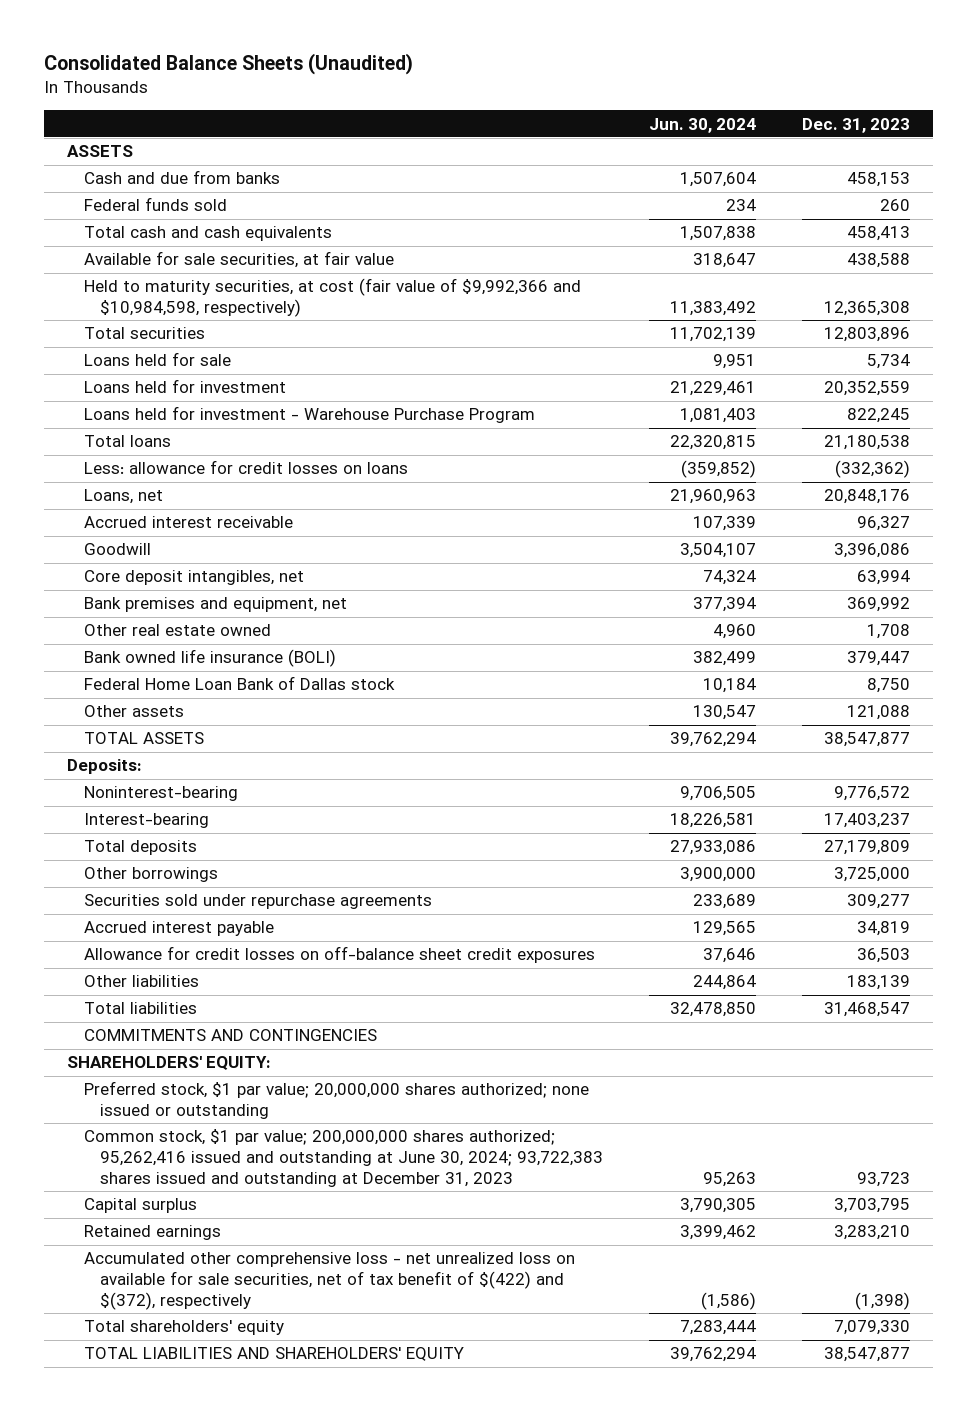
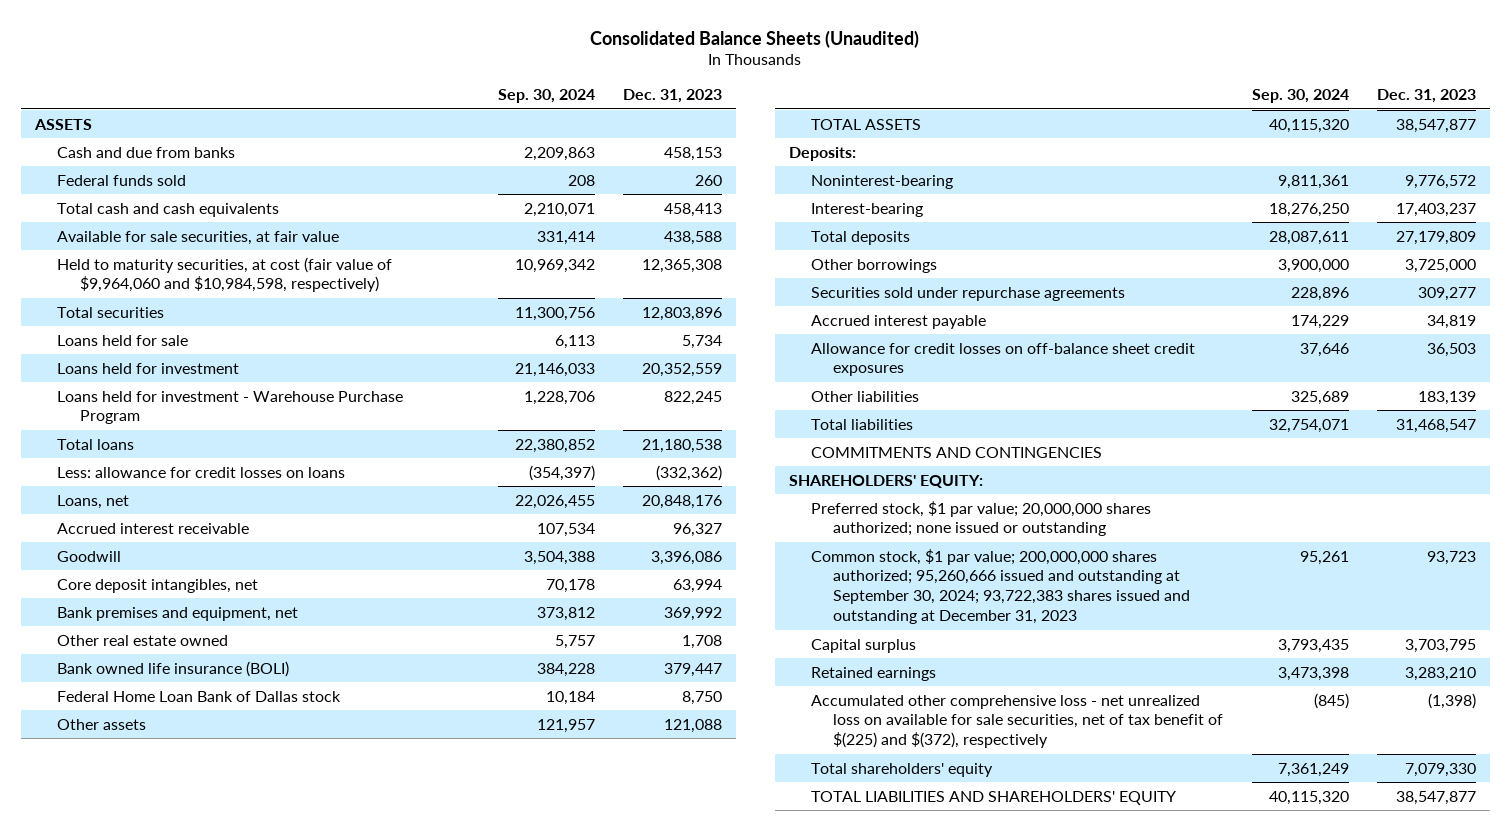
- | Jun. 30, 2024 | Dec. 31, 2023
+ | Sep. 30, 2024 | Dec. 31, 2023
- Held to maturity securities, at cost (fair value of $9,992,366 and $10,984,598, respectively) | 11,383,492 | 12,365,308
+ Held to maturity securities, at cost (fair value of $9,964,060 and $10,984,598, respectively) | 10,969,342 | 12,365,308
- Common stock, $1 par value; 200,000,000 shares authorized; 95,262,416 issued and outstanding at June 30, 2024; 93,722,383 shares issued and outstanding at December 31, 2023 | 95,263 | 93,723
+ Common stock, $1 par value; 200,000,000 shares authorized; 95,260,666 issued and outstanding at September 30, 2024; 93,722,383 shares issued and outstanding at December 31, 2023 | 95,261 | 93,723
- Accumulated other comprehensive loss - net unrealized loss on available for sale securities, net of tax benefit of $(422) and $(372), respectively | (1,586) | (1,398)
+ Accumulated other comprehensive loss - net unrealized loss on available for sale securities, net of tax benefit of $(225) and $(372), respectively | (845) | (1,398)

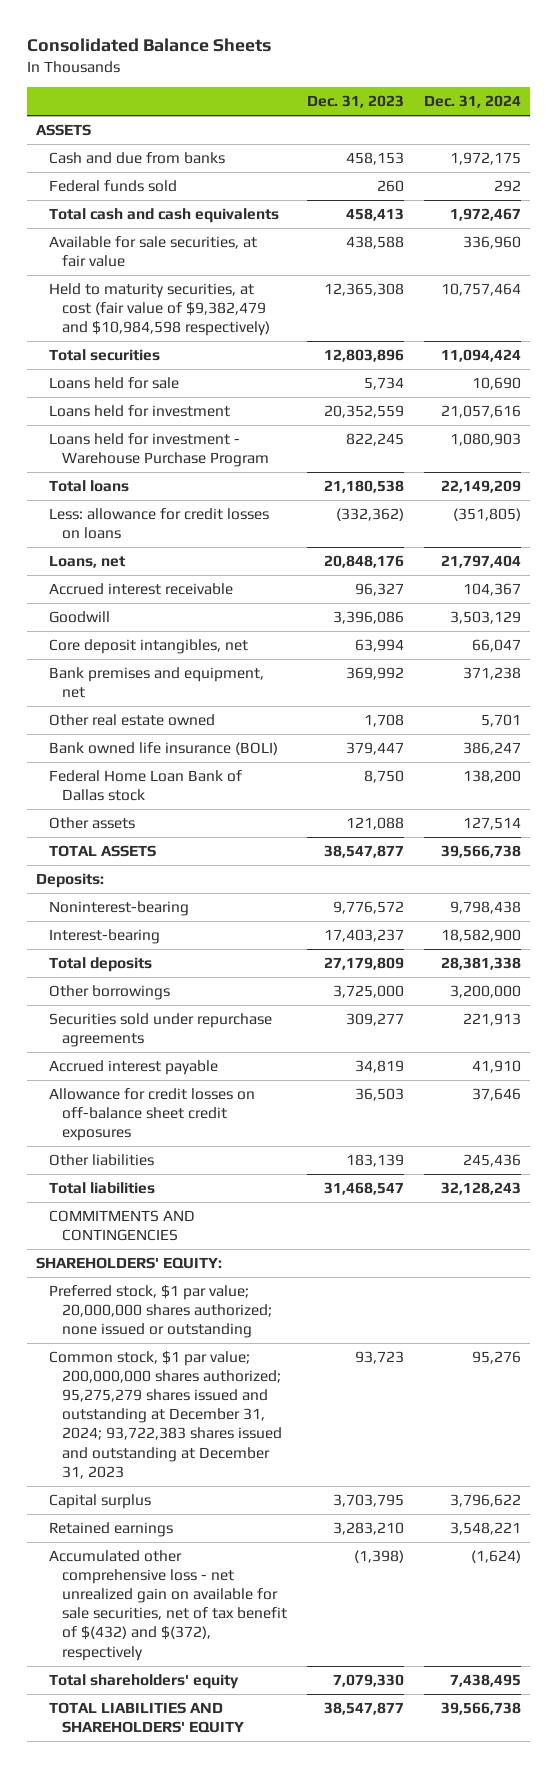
- Consolidated Balance Sheets (Unaudited)
+ Consolidated Balance Sheets
- | Sep. 30, 2024 | Dec. 31, 2023
+ | Dec. 31, 2023 | Dec. 31, 2024
- Held to maturity securities, at cost (fair value of $9,964,060 and $10,984,598, respectively) | 10,969,342 | 12,365,308
+ Held to maturity securities, at cost (fair value of $9,382,479 and $10,984,598 respectively) | 12,365,308 | 10,757,464
- Common stock, $1 par value; 200,000,000 shares authorized; 95,260,666 issued and outstanding at September 30, 2024; 93,722,383 shares issued and outstanding at December 31, 2023 | 95,261 | 93,723
+ Common stock, $1 par value; 200,000,000 shares authorized; 95,275,279 shares issued and outstanding at December 31, 2024; 93,722,383 shares issued and outstanding at December 31, 2023 | 93,723 | 95,276
- Accumulated other comprehensive loss - net unrealized loss on available for sale securities, net of tax benefit of $(225) and $(372), respectively | (845) | (1,398)
+ Accumulated other comprehensive loss - net unrealized gain on available for sale securities, net of tax benefit of $(432) and $(372), respectively | (1,398) | (1,624)

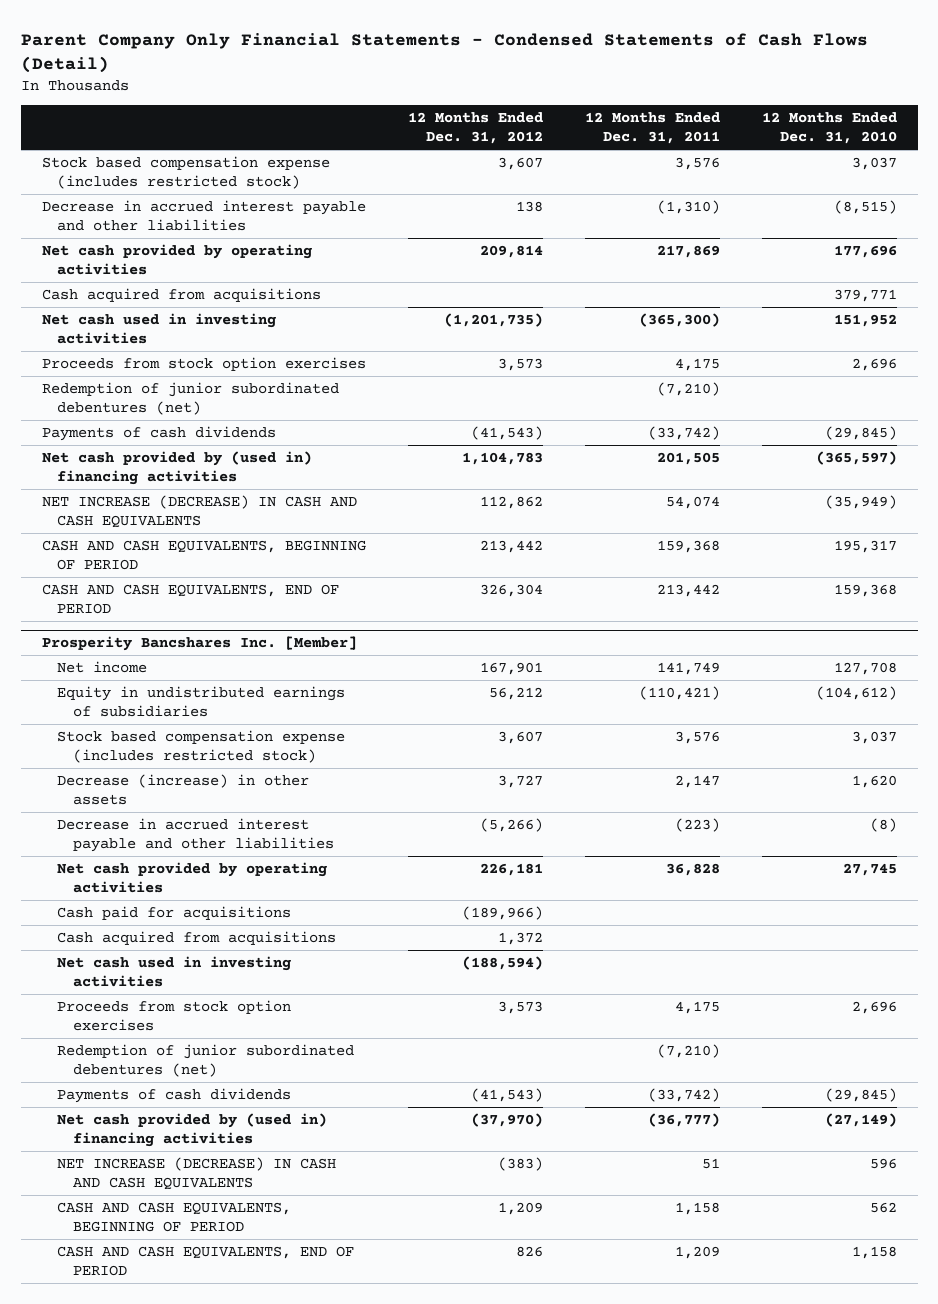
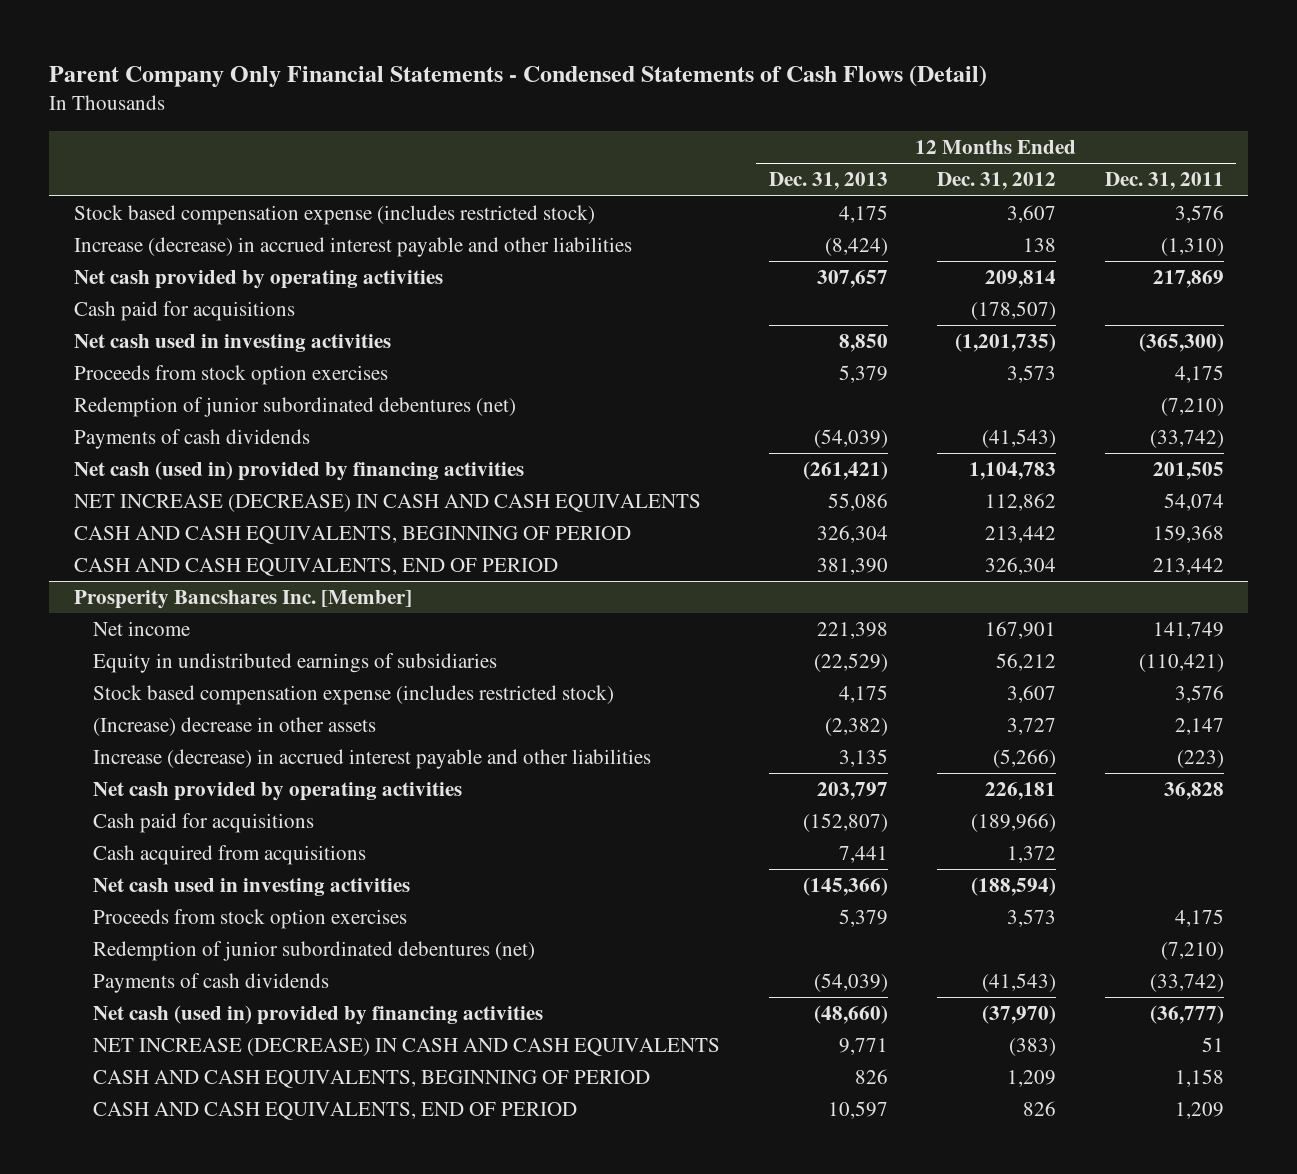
- | 12 Months Ended Dec. 31, 2012 | 12 Months Ended Dec. 31, 2011 | 12 Months Ended Dec. 31, 2010
+ | 12 Months Ended Dec. 31, 2013 | 12 Months Ended Dec. 31, 2012 | 12 Months Ended Dec. 31, 2011
- Decrease in accrued interest payable and other liabilities | 138 | (1,310) | (8,515)
+ Increase (decrease) in accrued interest payable and other liabilities | (8,424) | 138 | (1,310)
- Cash acquired from acquisitions | | | 379,771
+ Cash paid for acquisitions | | (178,507) |
- Net cash provided by (used in) financing activities | 1,104,783 | 201,505 | (365,597)
+ Net cash (used in) provided by financing activities | (261,421) | 1,104,783 | 201,505
@ Prosperity Bancshares Inc. [Member]
- Decrease (increase) in other assets | 3,727 | 2,147 | 1,620
- Decrease in accrued interest payable and other liabilities | (5,266) | (223) | (8)
+ (Increase) decrease in other assets | (2,382) | 3,727 | 2,147
+ Increase (decrease) in accrued interest payable and other liabilities | 3,135 | (5,266) | (223)
- Net cash provided by (used in) financing activities | (37,970) | (36,777) | (27,149)
+ Net cash (used in) provided by financing activities | (48,660) | (37,970) | (36,777)

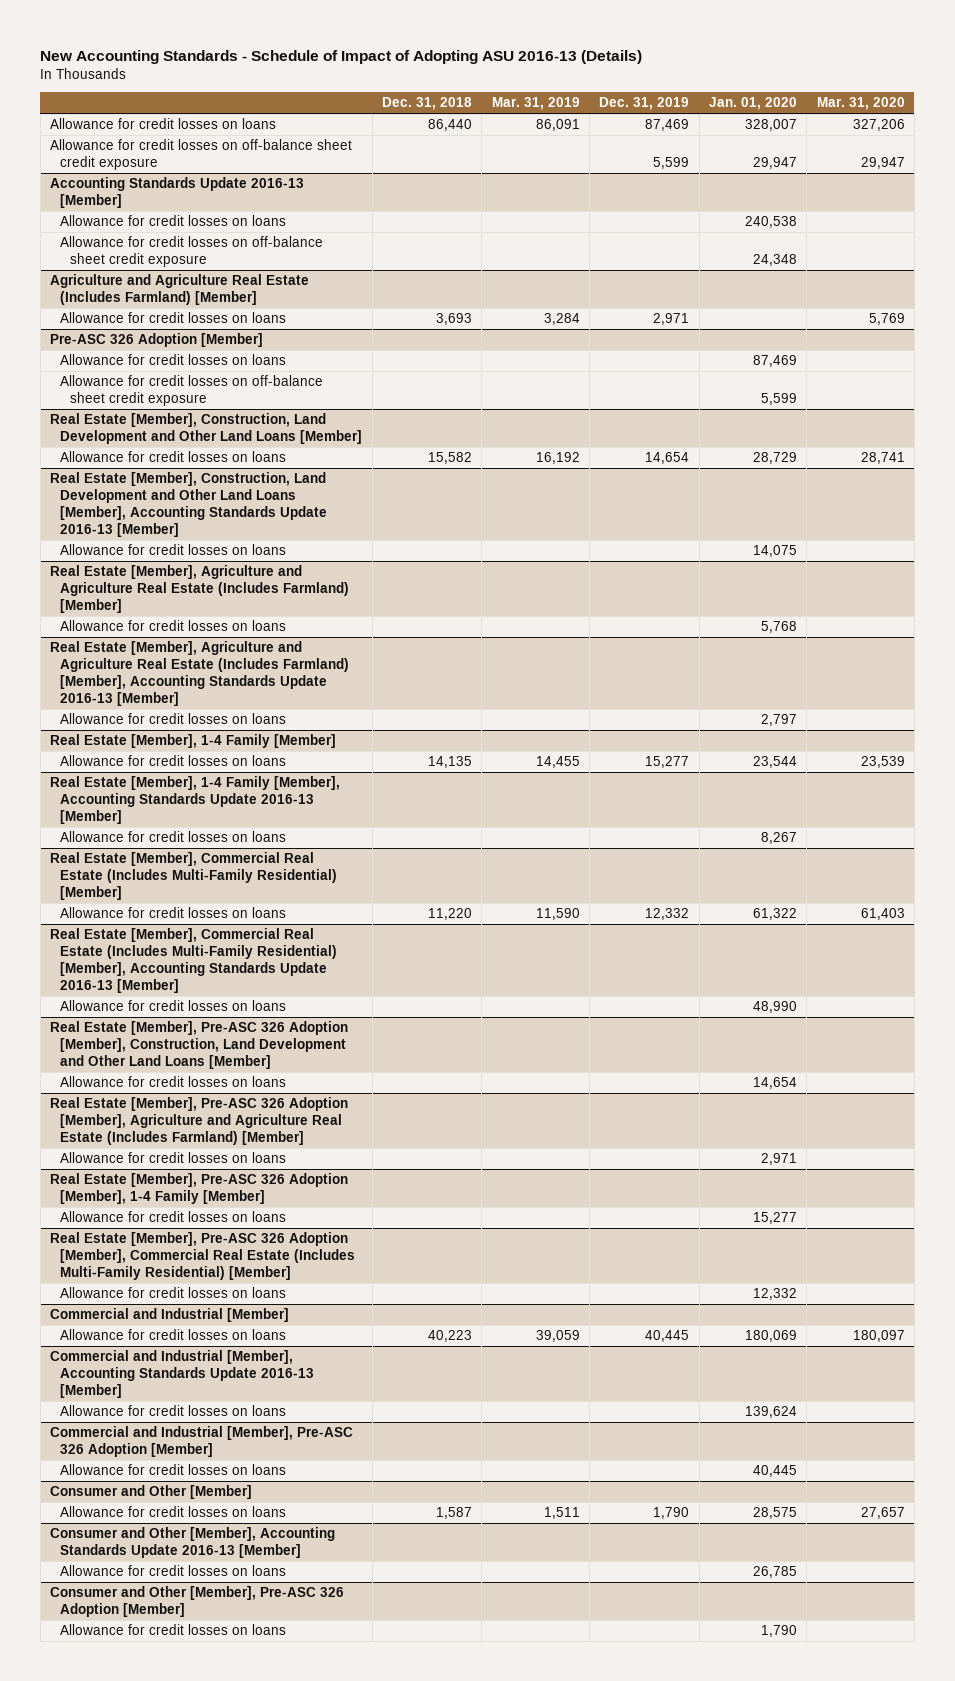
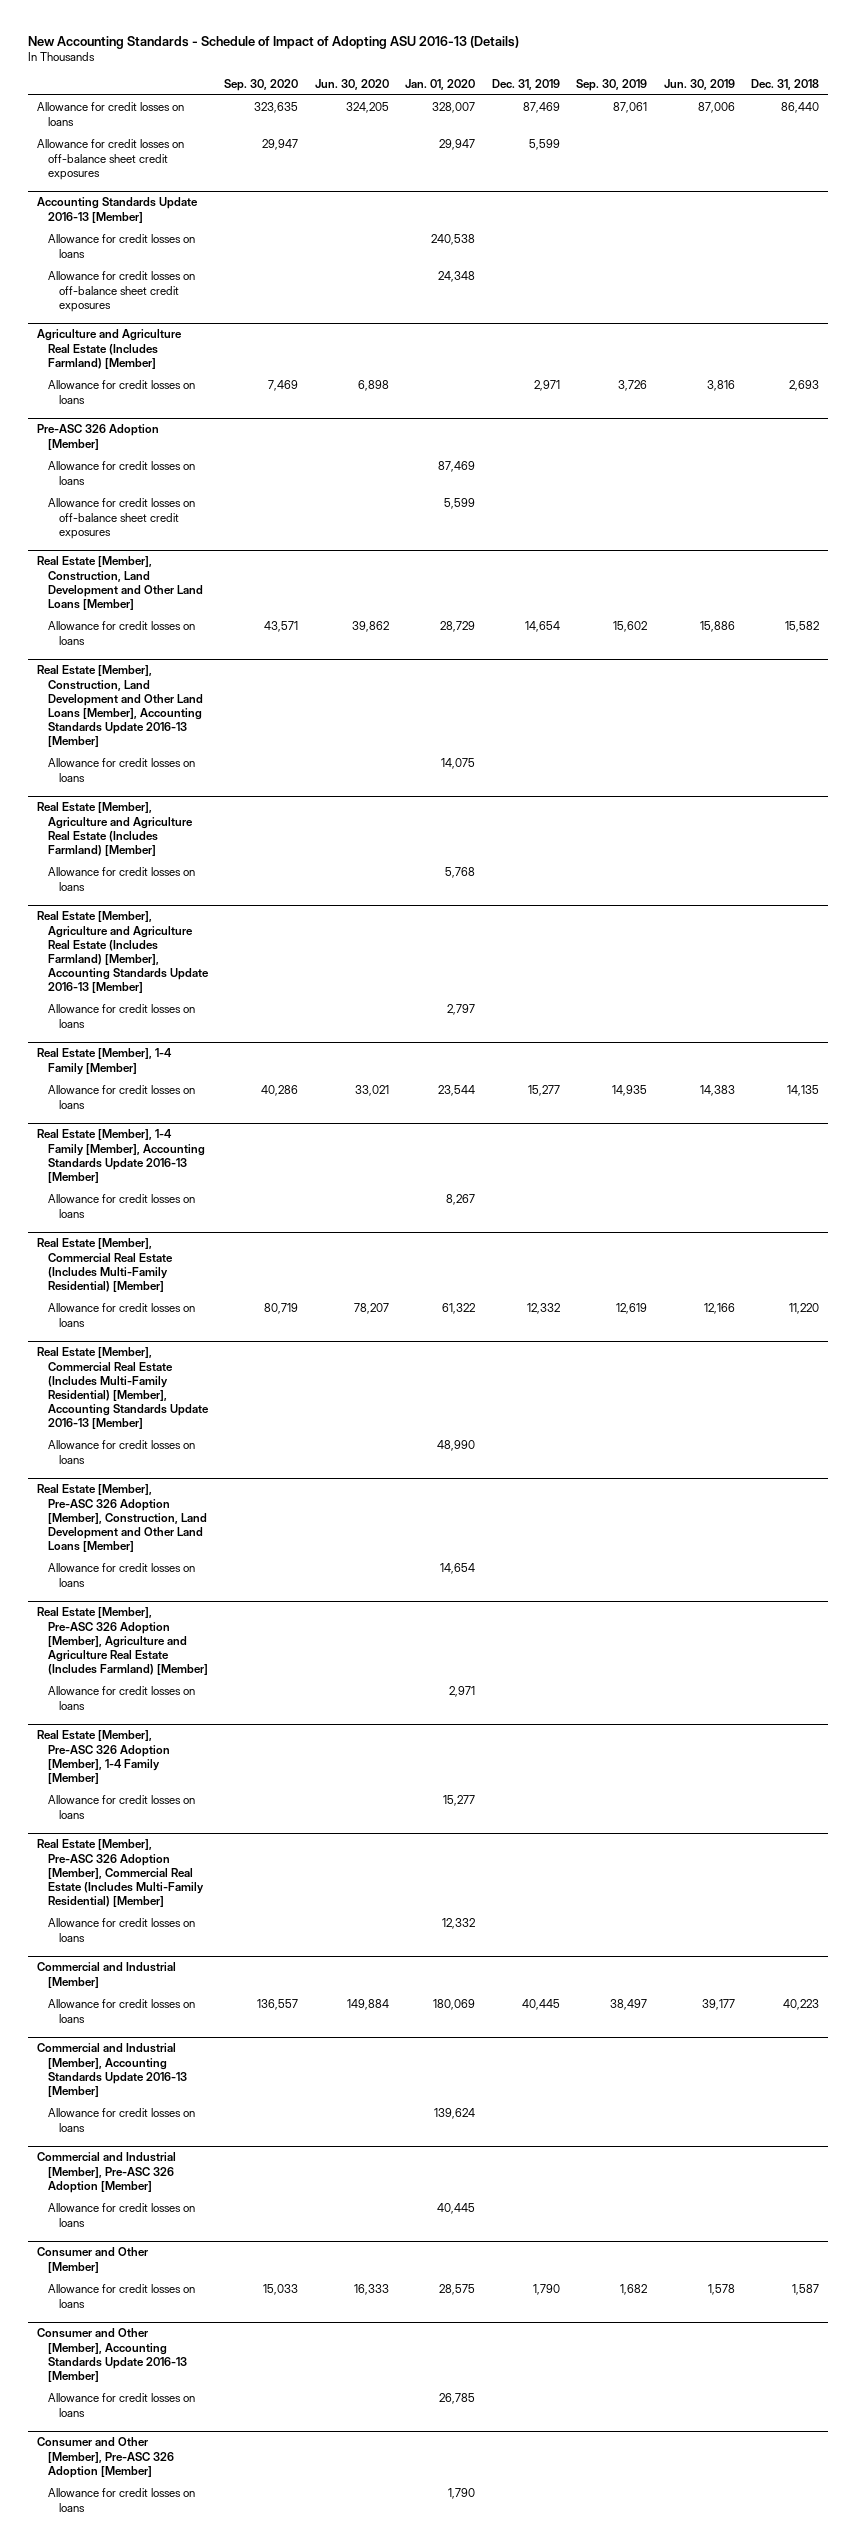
- | Dec. 31, 2018 | Mar. 31, 2019 | Dec. 31, 2019 | Jan. 01, 2020 | Mar. 31, 2020
+ | Sep. 30, 2020 | Jun. 30, 2020 | Jan. 01, 2020 | Dec. 31, 2019 | Sep. 30, 2019 | Jun. 30, 2019 | Dec. 31, 2018
- Allowance for credit losses on off-balance sheet credit exposure | | | 5,599 | 29,947 | 29,947
+ Allowance for credit losses on off-balance sheet credit exposures | 29,947 | | 29,947 | 5,599 | | |
@ Accounting Standards Update 2016-13 [Member]
- Allowance for credit losses on off-balance sheet credit exposure | | | | 24,348 |
+ Allowance for credit losses on off-balance sheet credit exposures | | | 24,348 | | | |
@ Agriculture and Agriculture Real Estate (Includes Farmland) [Member]
- Allowance for credit losses on loans | 3,693 | 3,284 | 2,971 | | 5,769
+ Allowance for credit losses on loans | 7,469 | 6,898 | | 2,971 | 3,726 | 3,816 | 2,693
@ Pre-ASC 326 Adoption [Member]
- Allowance for credit losses on off-balance sheet credit exposure | | | | 5,599 |
+ Allowance for credit losses on off-balance sheet credit exposures | | | 5,599 | | | |

